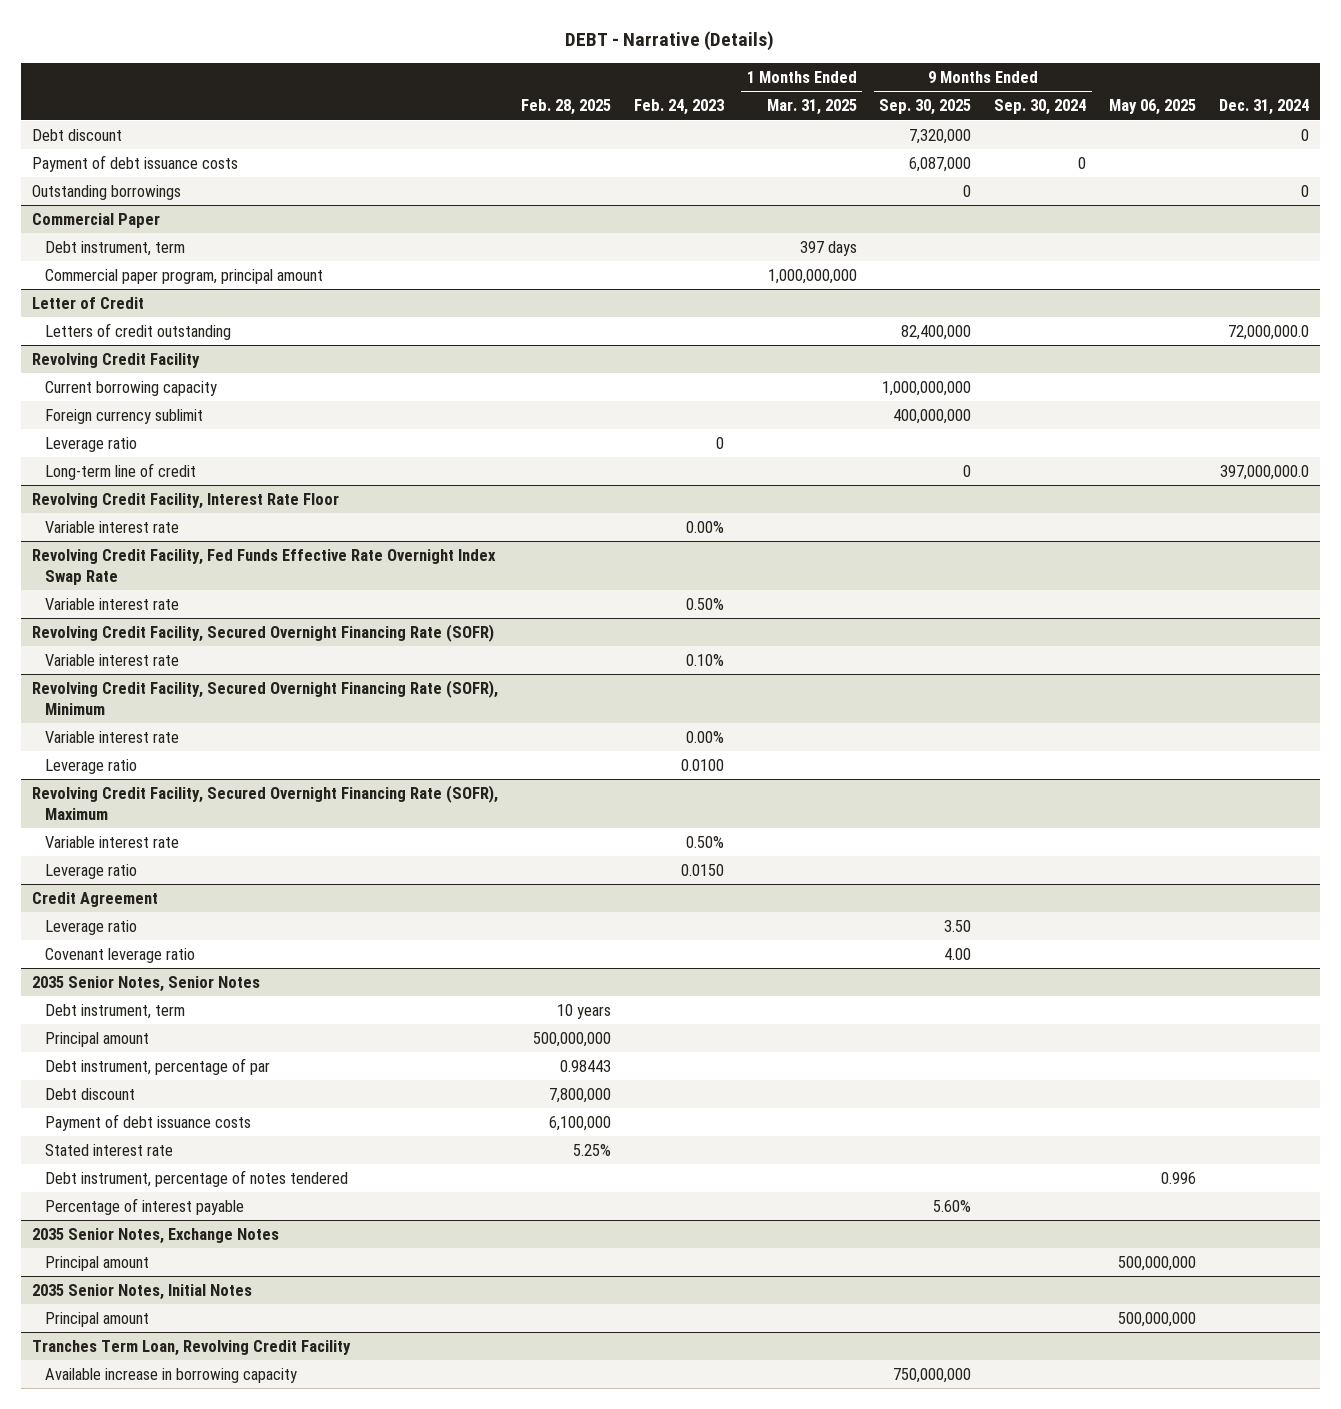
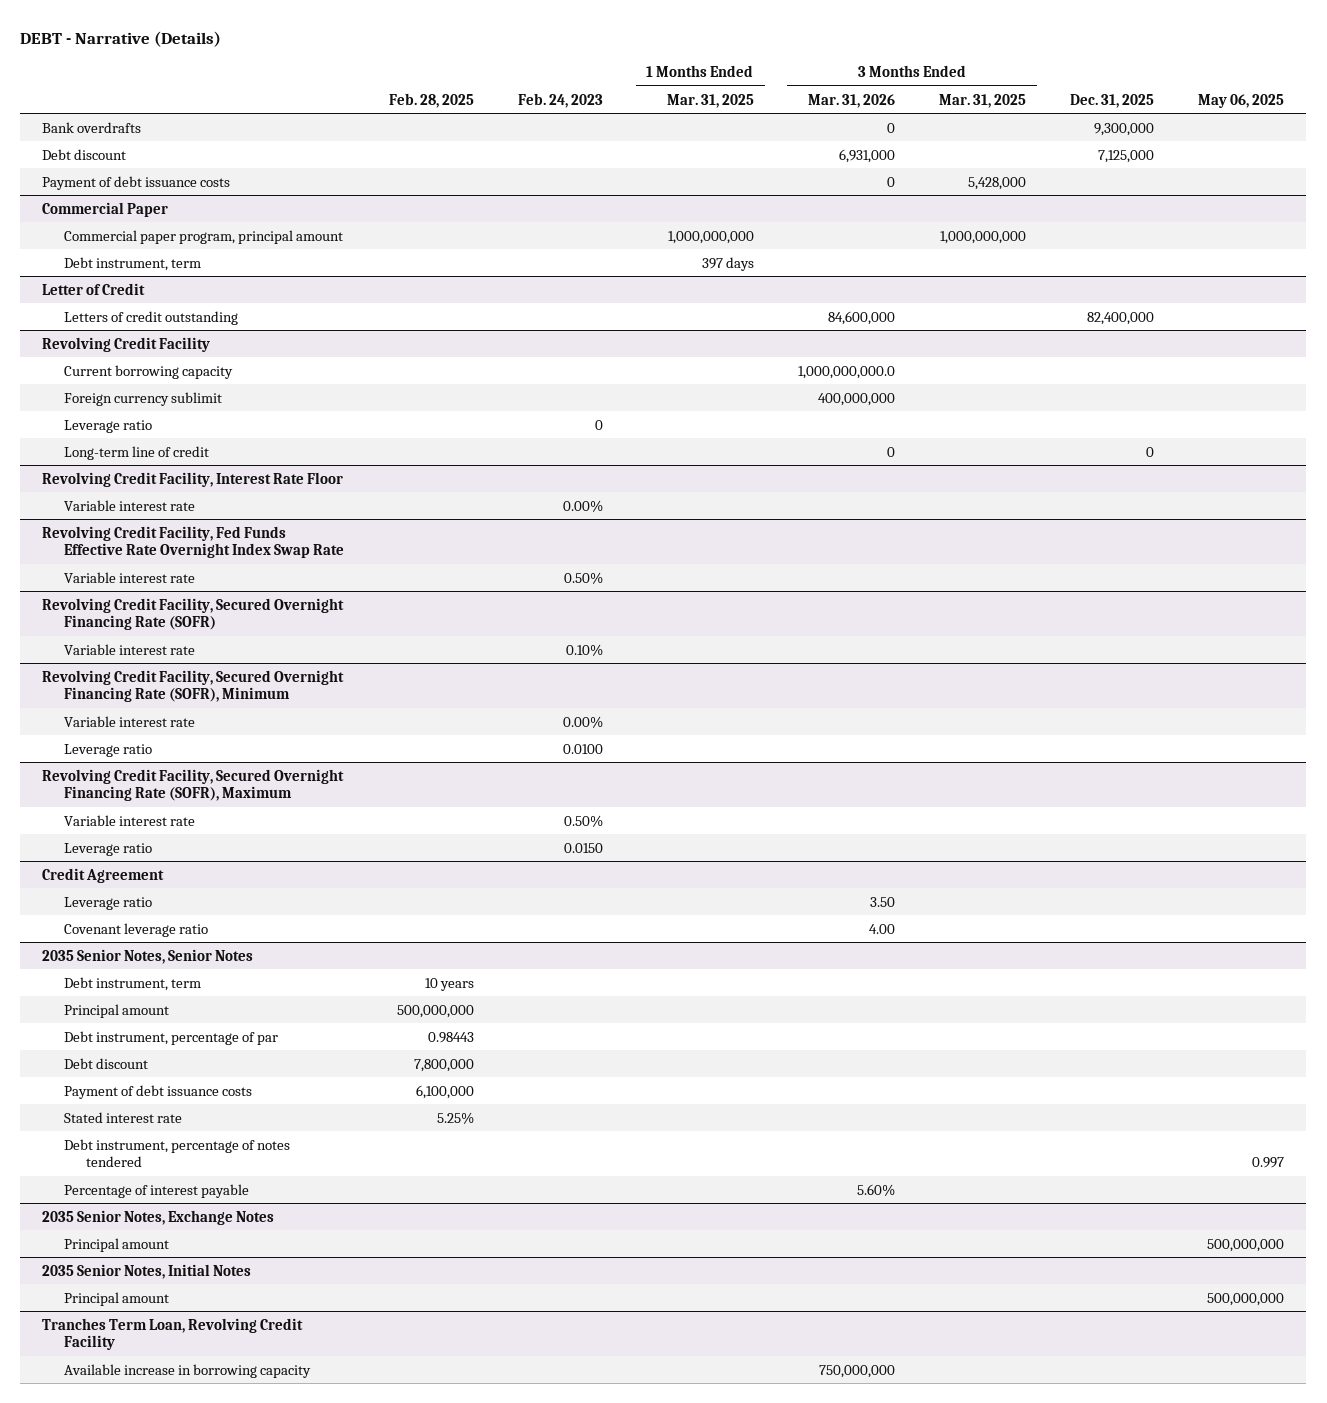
- | Feb. 28, 2025 | Feb. 24, 2023 | 1 Months Ended Mar. 31, 2025 | 9 Months Ended Sep. 30, 2025 | 9 Months Ended Sep. 30, 2024 | May 06, 2025 | Dec. 31, 2024
+ | Feb. 28, 2025 | Feb. 24, 2023 | 1 Months Ended Mar. 31, 2025 | 3 Months Ended Mar. 31, 2026 | 3 Months Ended Mar. 31, 2025 | Dec. 31, 2025 | May 06, 2025
+ Bank overdrafts | | | | 0 | | 9,300,000 |
- Outstanding borrowings | | | | 0 | | | 0
@ Commercial Paper
moved down: Debt instrument, term | | | 397 days | | | |
@ 2035 Senior Notes, Senior Notes
- Debt instrument, percentage of notes tendered | | | | | | 0.996 |
+ Debt instrument, percentage of notes tendered | | | | | | | 0.997

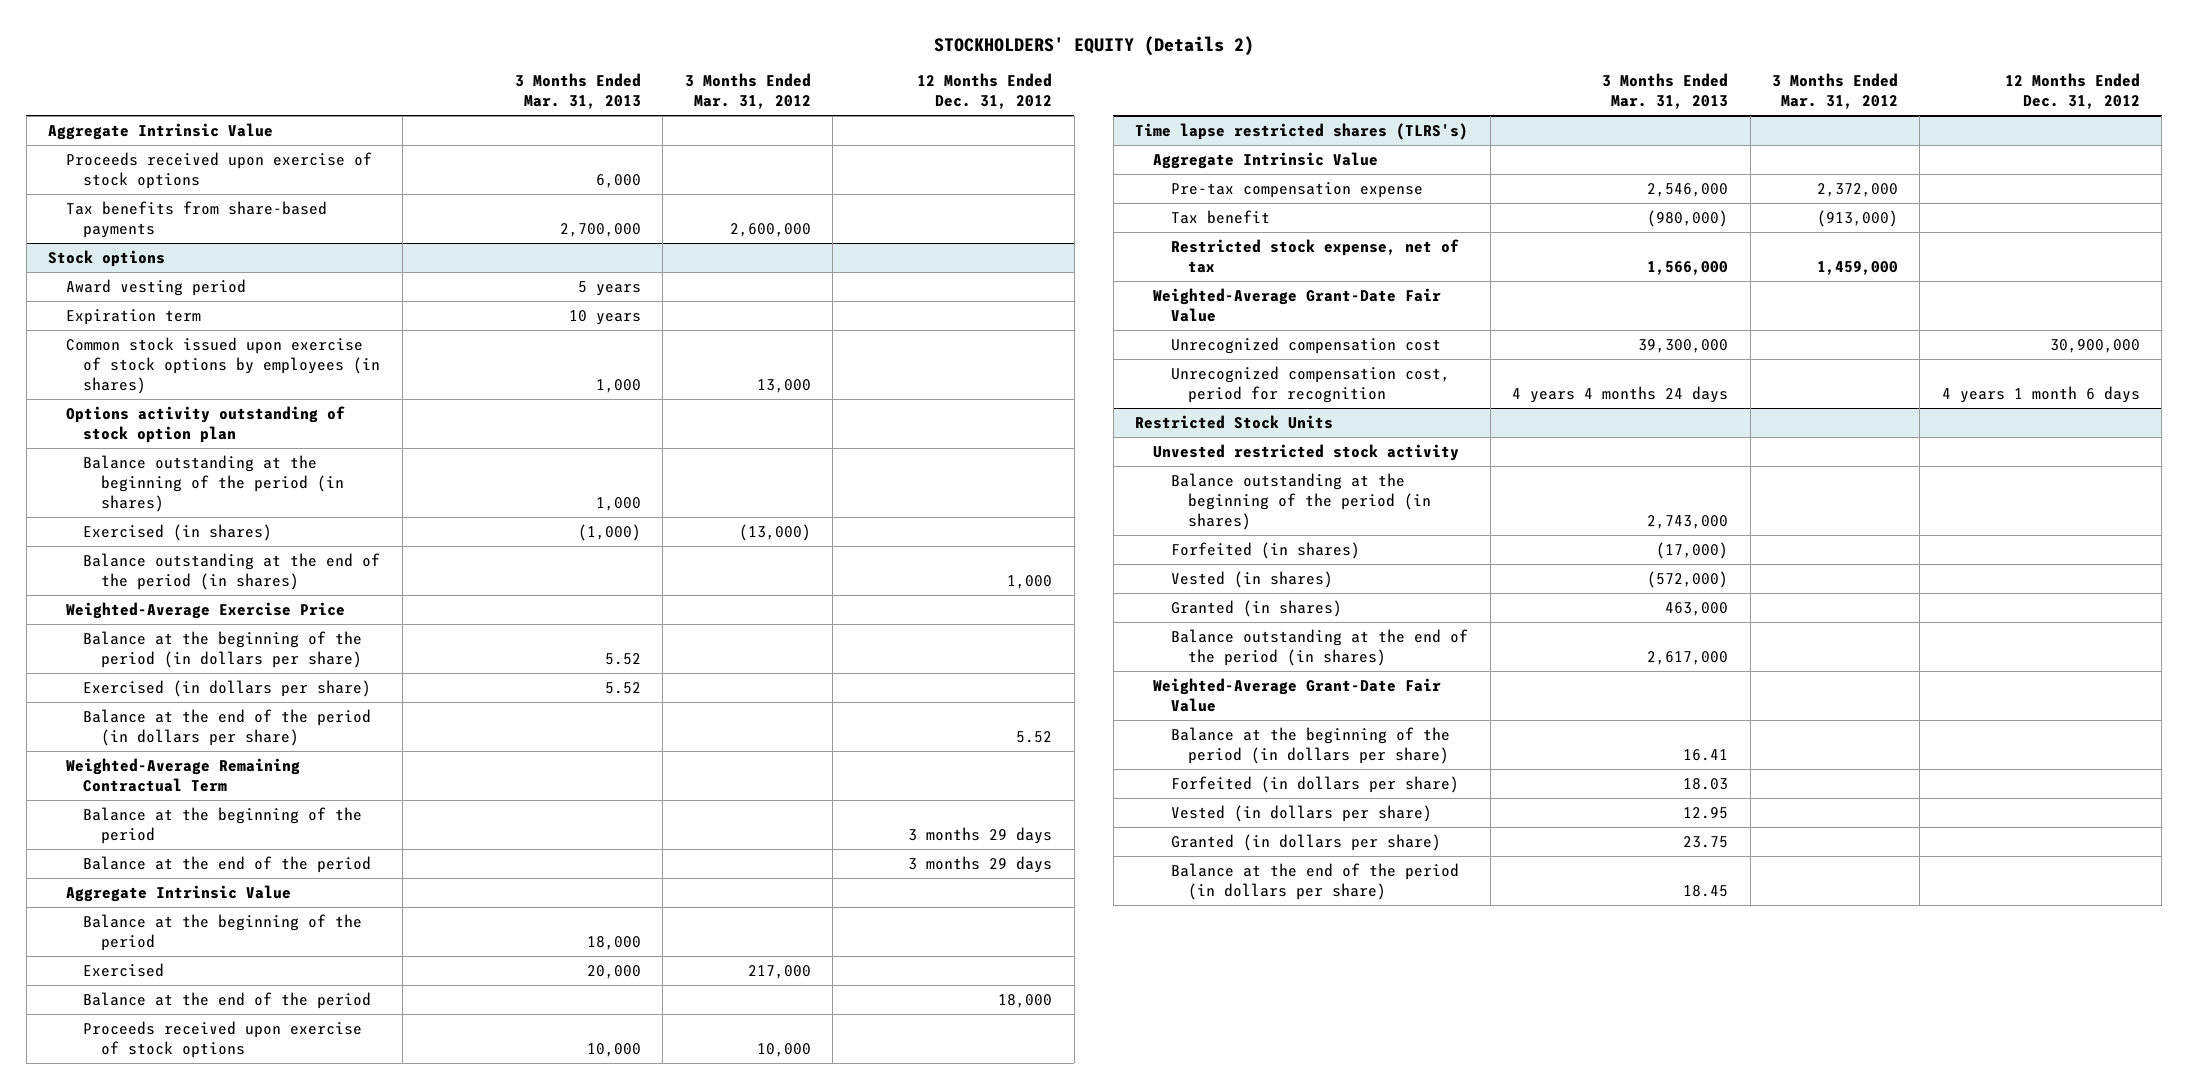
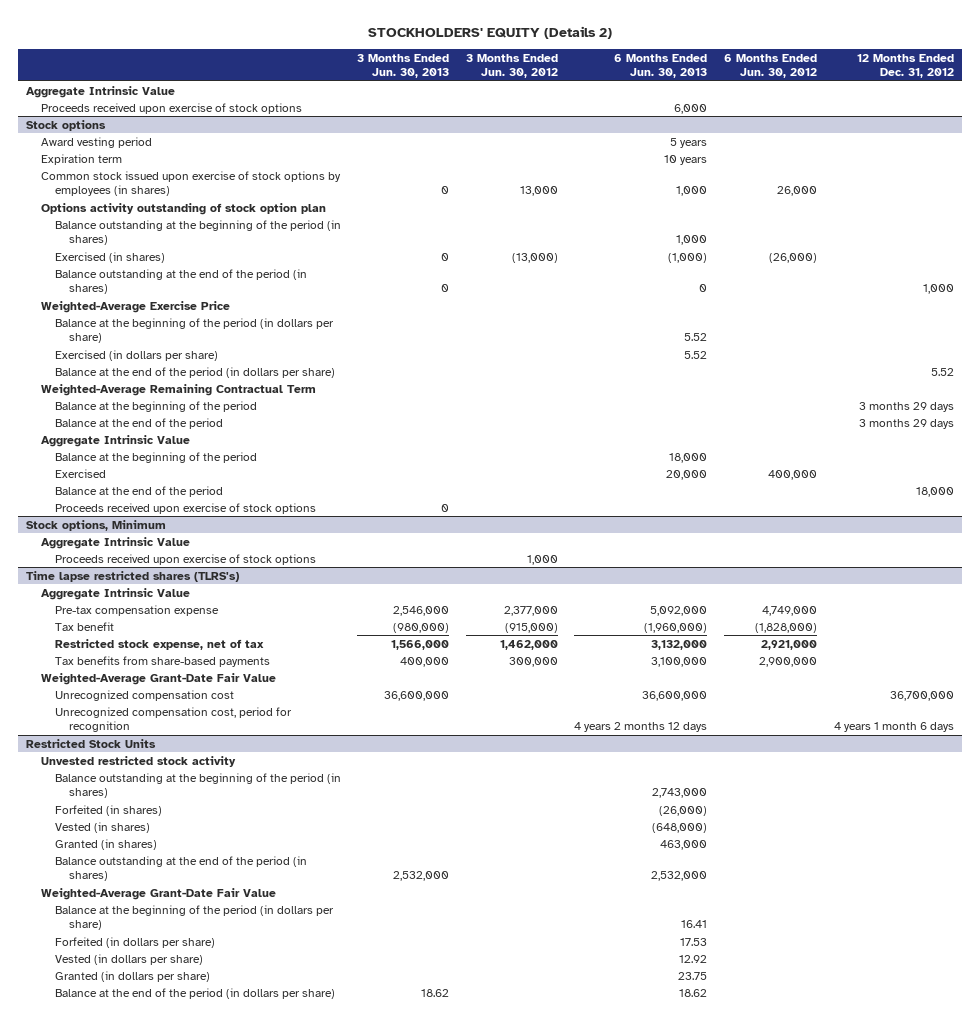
- | 3 Months Ended Mar. 31, 2013 | 3 Months Ended Mar. 31, 2012 | 12 Months Ended Dec. 31, 2012
+ | 3 Months Ended Jun. 30, 2013 | 3 Months Ended Jun. 30, 2012 | 6 Months Ended Jun. 30, 2013 | 6 Months Ended Jun. 30, 2012 | 12 Months Ended Dec. 31, 2012
- Tax benefits from share-based payments | 2,700,000 | 2,600,000 |
+ Stock options, Minimum
+ Aggregate Intrinsic Value
+ Proceeds received upon exercise of stock options | | 1,000 | | |
@ Time lapse restricted shares (TLRS's)
+ Tax benefits from share-based payments | 400,000 | 300,000 | 3,100,000 | 2,900,000 |
- Unrecognized compensation cost | 39,300,000 | | 30,900,000
+ Unrecognized compensation cost | 36,600,000 | | 36,600,000 | | 36,700,000

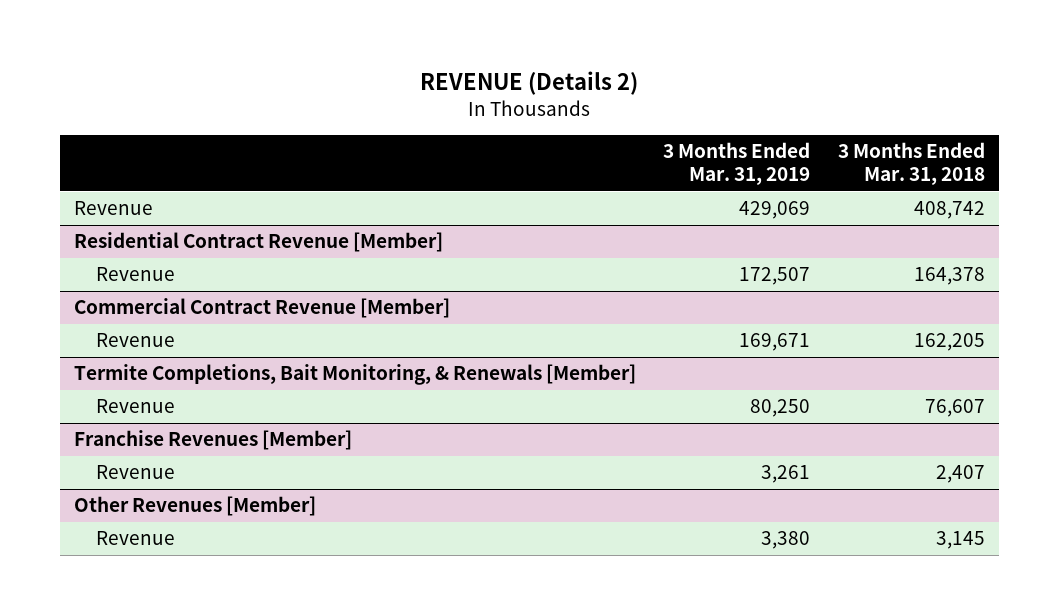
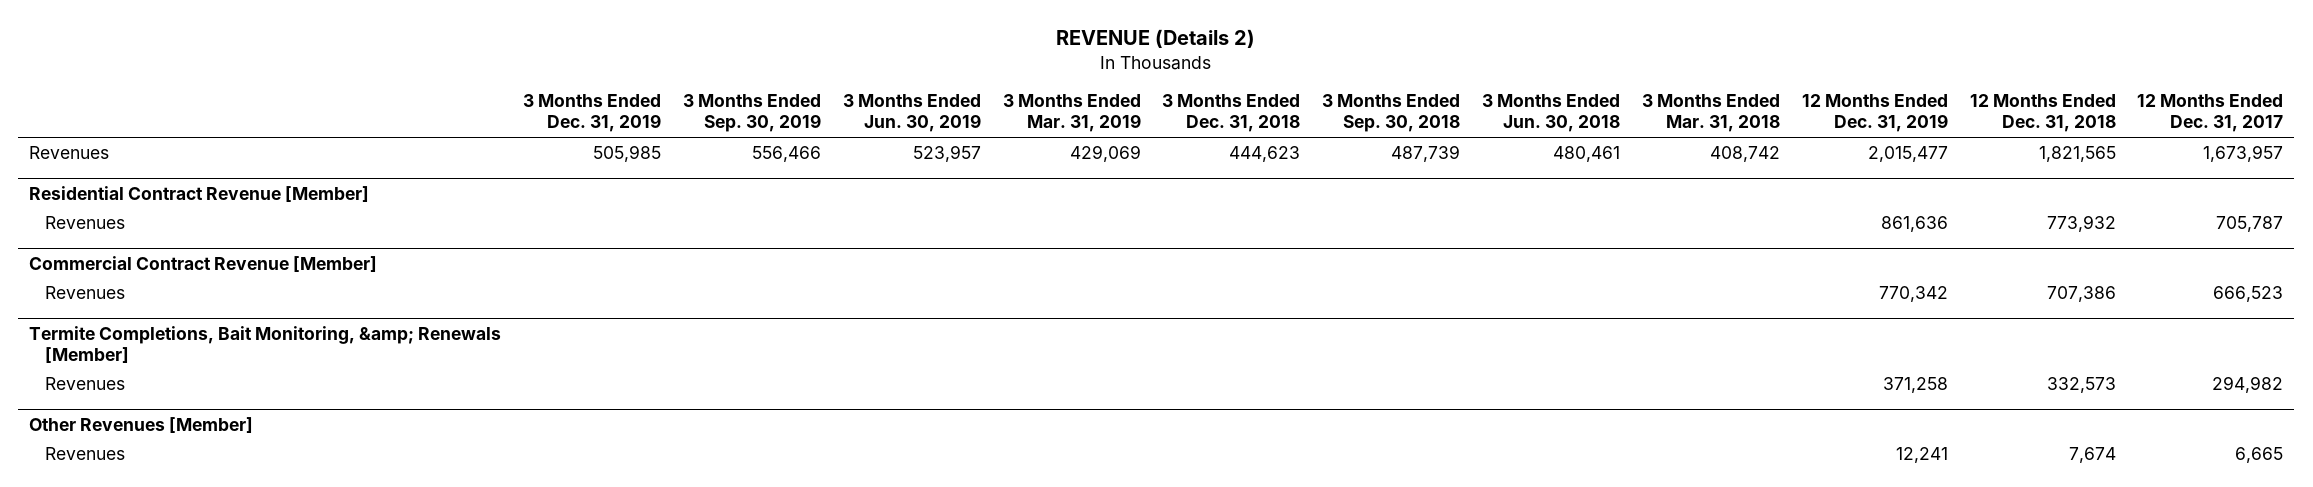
- | 3 Months Ended Mar. 31, 2019 | 3 Months Ended Mar. 31, 2018
+ | 3 Months Ended Dec. 31, 2019 | 3 Months Ended Sep. 30, 2019 | 3 Months Ended Jun. 30, 2019 | 3 Months Ended Mar. 31, 2019 | 3 Months Ended Dec. 31, 2018 | 3 Months Ended Sep. 30, 2018 | 3 Months Ended Jun. 30, 2018 | 3 Months Ended Mar. 31, 2018 | 12 Months Ended Dec. 31, 2019 | 12 Months Ended Dec. 31, 2018 | 12 Months Ended Dec. 31, 2017
- Revenue | 429,069 | 408,742
+ Revenues | 505,985 | 556,466 | 523,957 | 429,069 | 444,623 | 487,739 | 480,461 | 408,742 | 2,015,477 | 1,821,565 | 1,673,957
@ Residential Contract Revenue [Member]
- Revenue | 172,507 | 164,378
+ Revenues | | | | | | | | | 861,636 | 773,932 | 705,787
@ Commercial Contract Revenue [Member]
- Revenue | 169,671 | 162,205
- Termite Completions, Bait Monitoring, & Renewals [Member]
- Revenue | 80,250 | 76,607
- Franchise Revenues [Member]
- Revenue | 3,261 | 2,407
@ Commercial Contract Revenue [Member]
+ Revenues | | | | | | | | | 770,342 | 707,386 | 666,523
+ Termite Completions, Bait Monitoring, &amp; Renewals [Member]
+ Revenues | | | | | | | | | 371,258 | 332,573 | 294,982
@ Other Revenues [Member]
- Revenue | 3,380 | 3,145
+ Revenues | | | | | | | | | 12,241 | 7,674 | 6,665

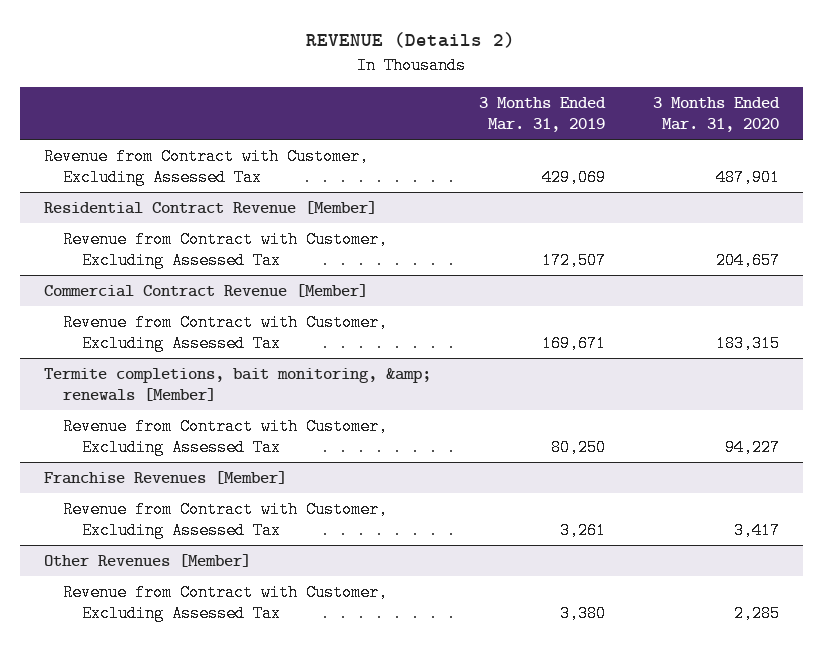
- | 3 Months Ended Dec. 31, 2019 | 3 Months Ended Sep. 30, 2019 | 3 Months Ended Jun. 30, 2019 | 3 Months Ended Mar. 31, 2019 | 3 Months Ended Dec. 31, 2018 | 3 Months Ended Sep. 30, 2018 | 3 Months Ended Jun. 30, 2018 | 3 Months Ended Mar. 31, 2018 | 12 Months Ended Dec. 31, 2019 | 12 Months Ended Dec. 31, 2018 | 12 Months Ended Dec. 31, 2017
+ | 3 Months Ended Mar. 31, 2019 | 3 Months Ended Mar. 31, 2020
- Revenues | 505,985 | 556,466 | 523,957 | 429,069 | 444,623 | 487,739 | 480,461 | 408,742 | 2,015,477 | 1,821,565 | 1,673,957
+ Revenue from Contract with Customer, Excluding Assessed Tax | 429,069 | 487,901
@ Residential Contract Revenue [Member]
- Revenues | | | | | | | | | 861,636 | 773,932 | 705,787
+ Revenue from Contract with Customer, Excluding Assessed Tax | 172,507 | 204,657
@ Commercial Contract Revenue [Member]
- Revenues | | | | | | | | | 770,342 | 707,386 | 666,523
- Termite Completions, Bait Monitoring, &amp; Renewals [Member]
- Revenues | | | | | | | | | 371,258 | 332,573 | 294,982
@ Commercial Contract Revenue [Member]
+ Revenue from Contract with Customer, Excluding Assessed Tax | 169,671 | 183,315
+ Termite completions, bait monitoring, &amp; renewals [Member]
+ Revenue from Contract with Customer, Excluding Assessed Tax | 80,250 | 94,227
+ Franchise Revenues [Member]
+ Revenue from Contract with Customer, Excluding Assessed Tax | 3,261 | 3,417
@ Other Revenues [Member]
- Revenues | | | | | | | | | 12,241 | 7,674 | 6,665
+ Revenue from Contract with Customer, Excluding Assessed Tax | 3,380 | 2,285

